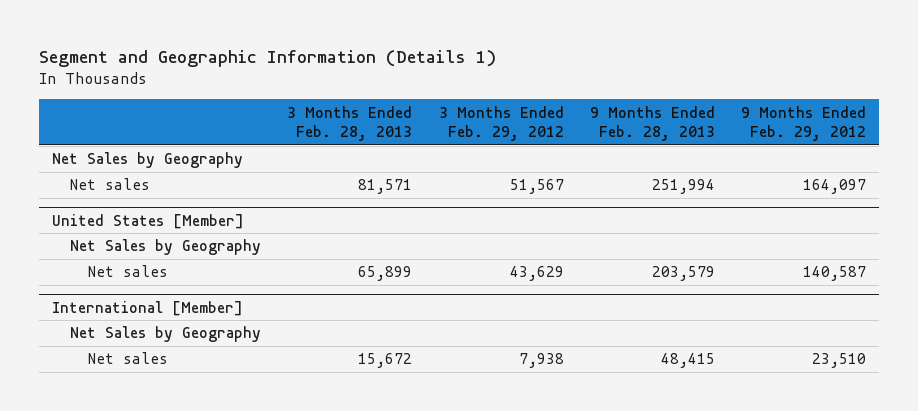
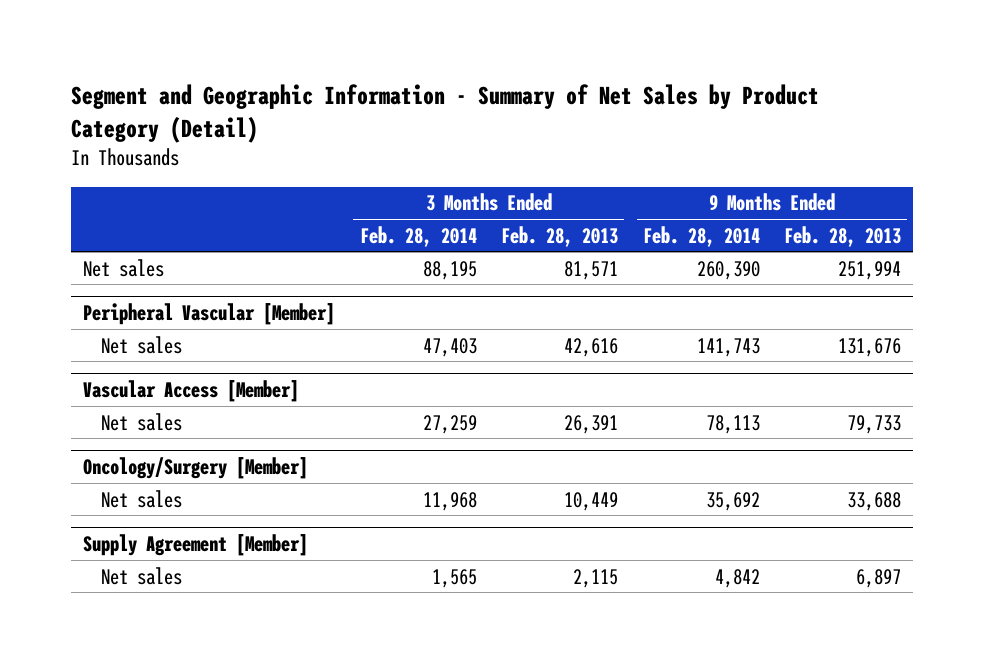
- Segment and Geographic Information (Details 1)
+ Segment and Geographic Information - Summary of Net Sales by Product Category (Detail)
- | 3 Months Ended Feb. 28, 2013 | 3 Months Ended Feb. 29, 2012 | 9 Months Ended Feb. 28, 2013 | 9 Months Ended Feb. 29, 2012
+ | 3 Months Ended Feb. 28, 2014 | 3 Months Ended Feb. 28, 2013 | 9 Months Ended Feb. 28, 2014 | 9 Months Ended Feb. 28, 2013
- Net Sales by Geography
- United States [Member]
- Net Sales by Geography
- Net sales | 65,899 | 43,629 | 203,579 | 140,587
- International [Member]
- Net Sales by Geography
- Net sales | 15,672 | 7,938 | 48,415 | 23,510
+ Peripheral Vascular [Member]
+ Net sales | 47,403 | 42,616 | 141,743 | 131,676
+ Vascular Access [Member]
+ Net sales | 27,259 | 26,391 | 78,113 | 79,733
+ Oncology/Surgery [Member]
+ Net sales | 11,968 | 10,449 | 35,692 | 33,688
+ Supply Agreement [Member]
+ Net sales | 1,565 | 2,115 | 4,842 | 6,897

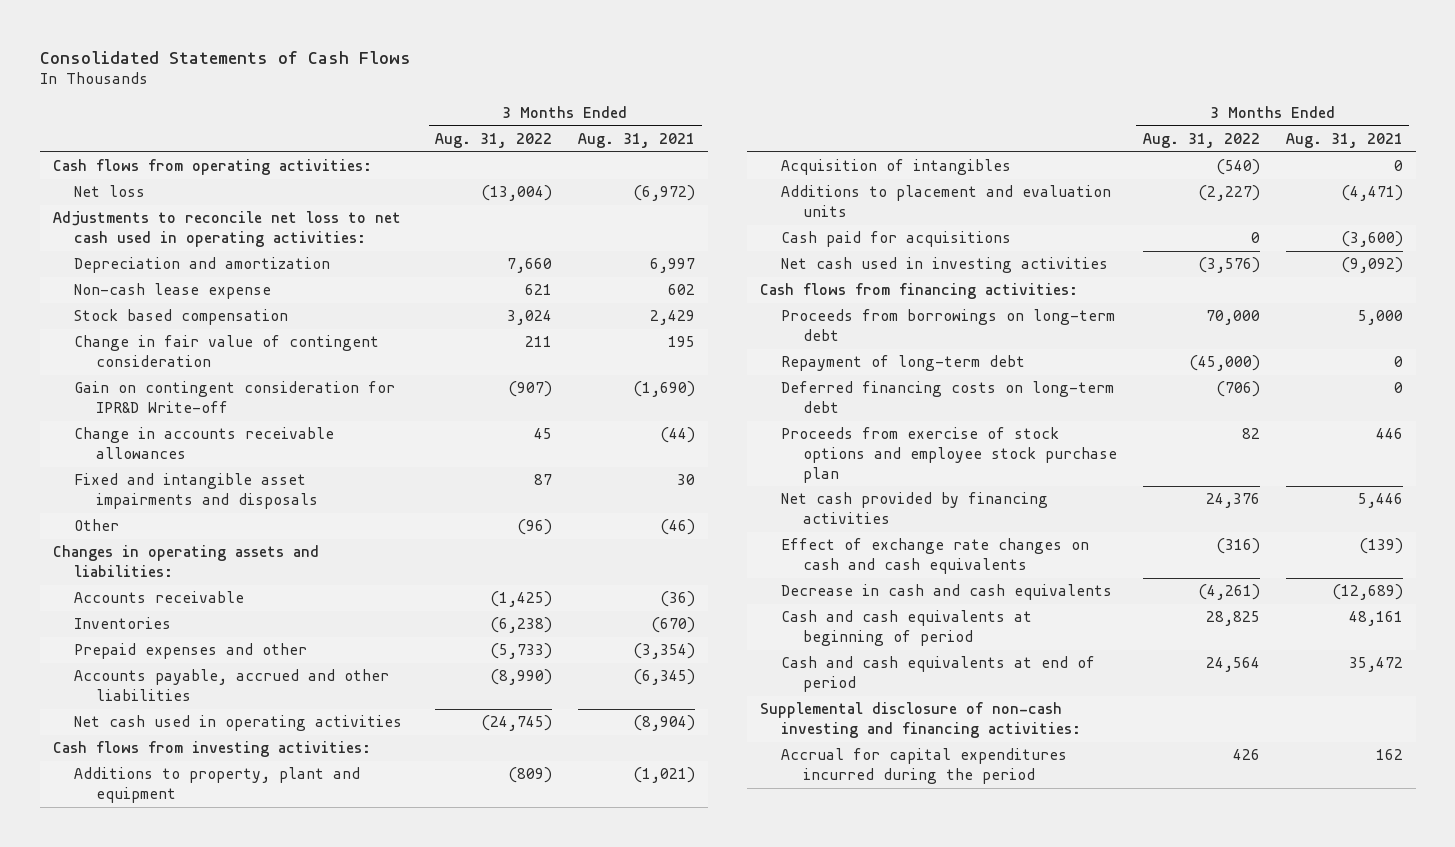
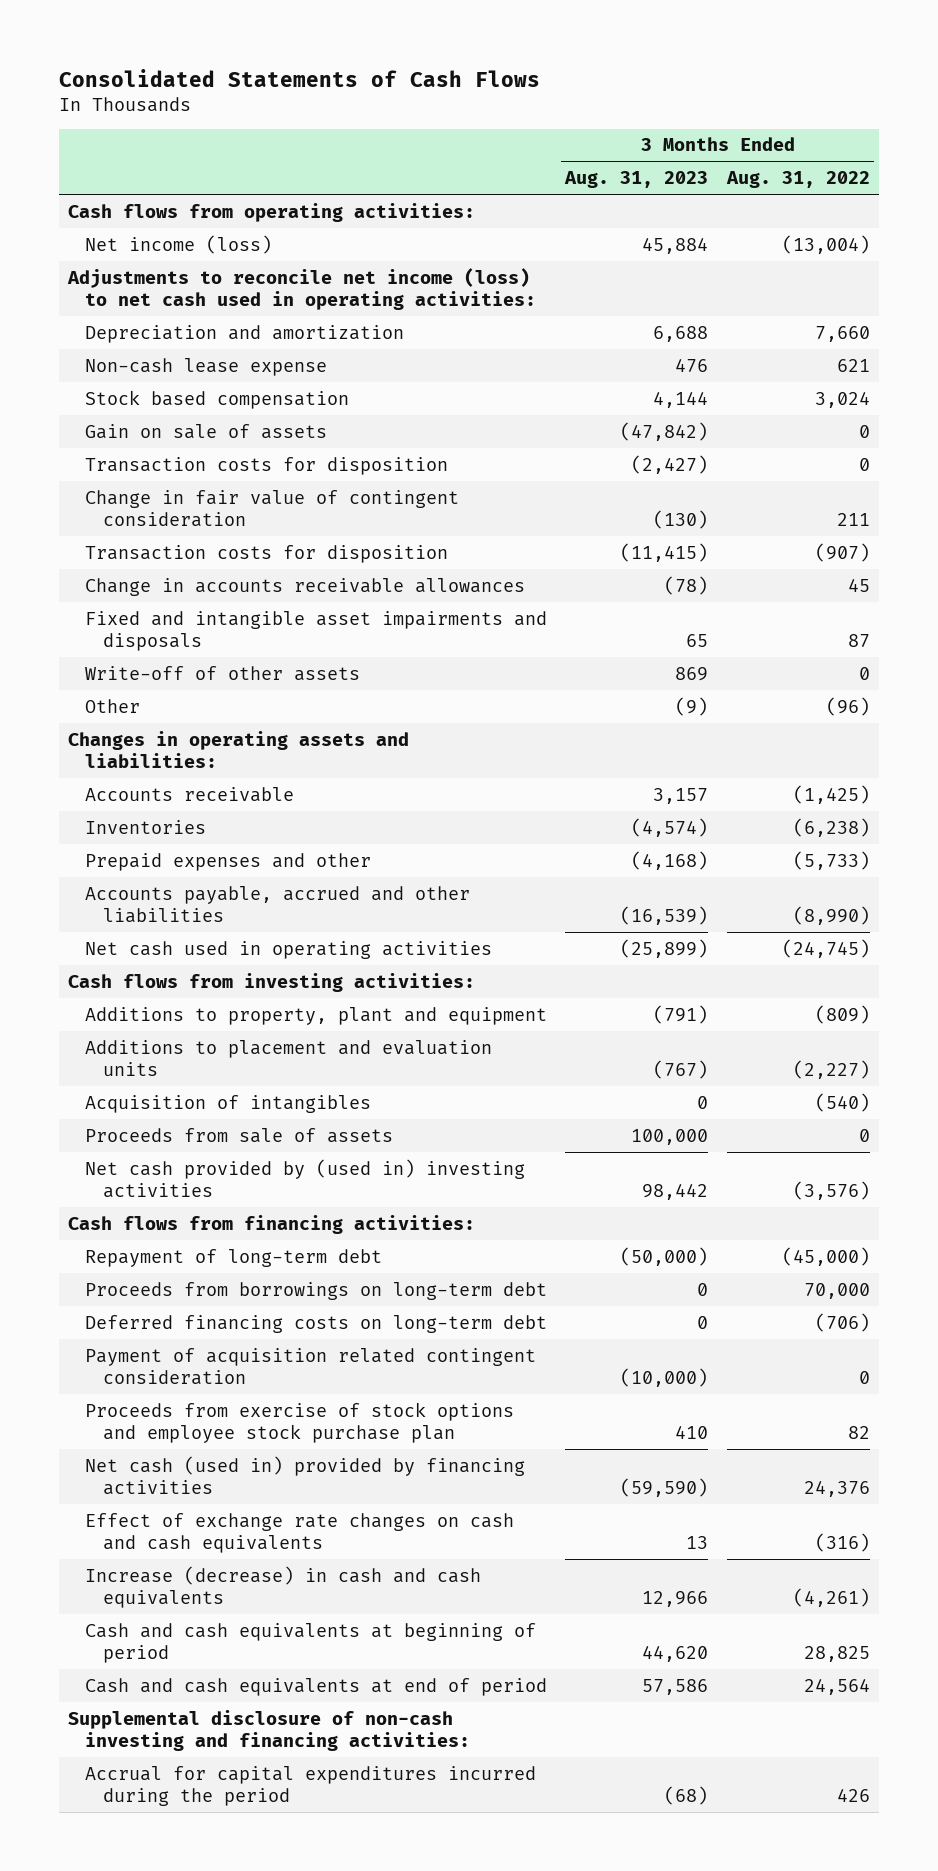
- | 3 Months Ended Aug. 31, 2022 | 3 Months Ended Aug. 31, 2021
+ | 3 Months Ended Aug. 31, 2023 | 3 Months Ended Aug. 31, 2022
- Net loss | (13,004) | (6,972)
- Adjustments to reconcile net loss to net cash used in operating activities:
+ Net income (loss) | 45,884 | (13,004)
+ Adjustments to reconcile net income (loss) to net cash used in operating activities:
+ Gain on sale of assets | (47,842) | 0
+ Transaction costs for disposition | (2,427) | 0
- Gain on contingent consideration for IPR&D Write-off | (907) | (1,690)
+ Transaction costs for disposition | (11,415) | (907)
+ Write-off of other assets | 869 | 0
- Cash paid for acquisitions | 0 | (3,600)
- Net cash used in investing activities | (3,576) | (9,092)
moved down: Acquisition of intangibles | 0 | (540)
+ Proceeds from sale of assets | 100,000 | 0
+ Net cash provided by (used in) investing activities | 98,442 | (3,576)
moved down: Proceeds from borrowings on long-term debt | 0 | 70,000
+ Payment of acquisition related contingent consideration | (10,000) | 0
- Net cash provided by financing activities | 24,376 | 5,446
+ Net cash (used in) provided by financing activities | (59,590) | 24,376
- Decrease in cash and cash equivalents | (4,261) | (12,689)
+ Increase (decrease) in cash and cash equivalents | 12,966 | (4,261)

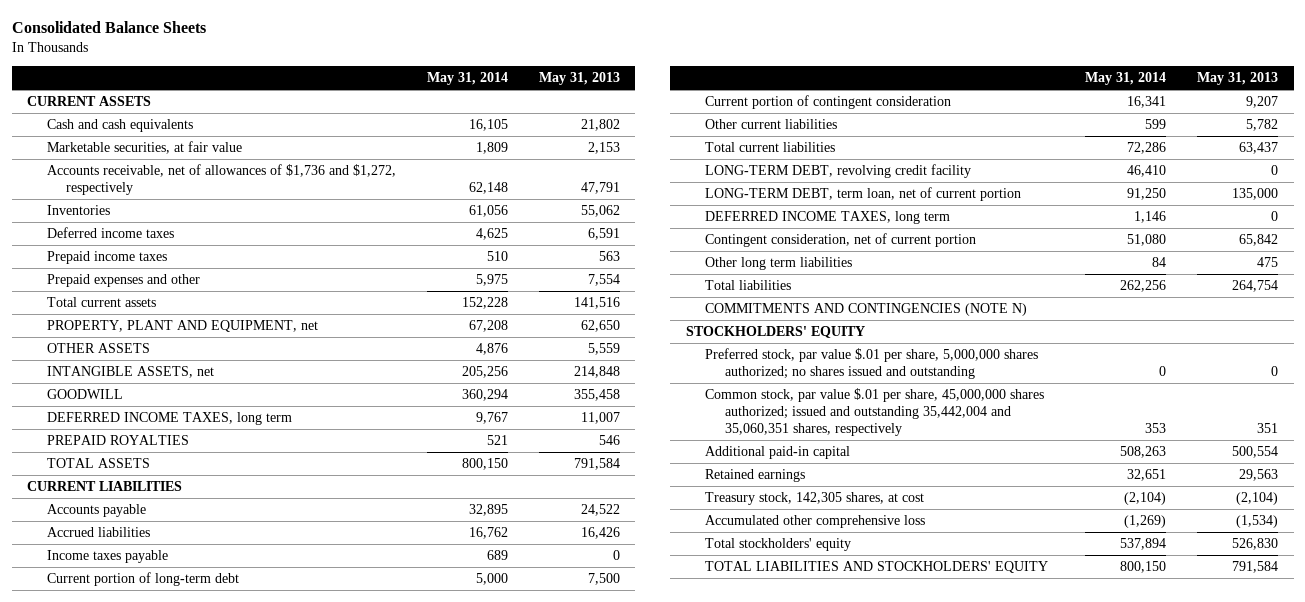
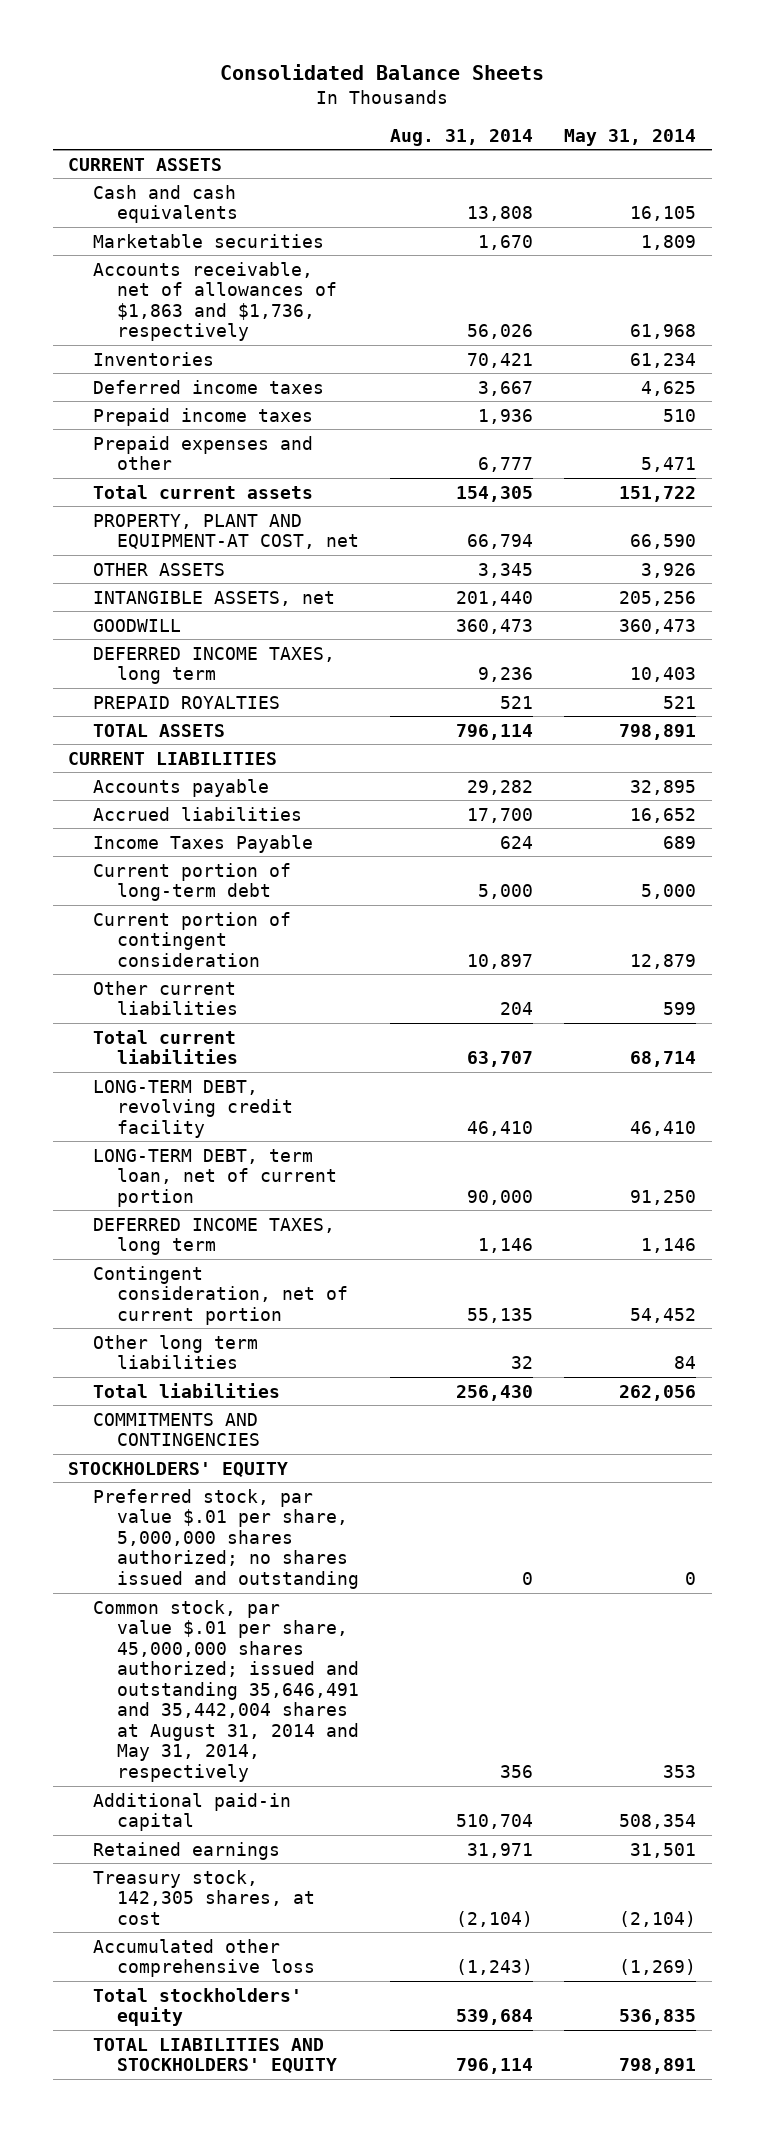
- | May 31, 2014 | May 31, 2013
+ | Aug. 31, 2014 | May 31, 2014
- Marketable securities, at fair value | 1,809 | 2,153
- Accounts receivable, net of allowances of $1,736 and $1,272, respectively | 62,148 | 47,791
- Inventories | 61,056 | 55,062
+ Marketable securities | 1,670 | 1,809
+ Accounts receivable, net of allowances of $1,863 and $1,736, respectively | 56,026 | 61,968
+ Inventories | 70,421 | 61,234
- Prepaid expenses and other | 5,975 | 7,554
- Total current assets | 152,228 | 141,516
- PROPERTY, PLANT AND EQUIPMENT, net | 67,208 | 62,650
- OTHER ASSETS | 4,876 | 5,559
+ Prepaid expenses and other | 6,777 | 5,471
+ Total current assets | 154,305 | 151,722
+ PROPERTY, PLANT AND EQUIPMENT-AT COST, net | 66,794 | 66,590
+ OTHER ASSETS | 3,345 | 3,926
- GOODWILL | 360,294 | 355,458
- DEFERRED INCOME TAXES, long term | 9,767 | 11,007
+ GOODWILL | 360,473 | 360,473
+ DEFERRED INCOME TAXES, long term | 9,236 | 10,403
- TOTAL ASSETS | 800,150 | 791,584
+ TOTAL ASSETS | 796,114 | 798,891
- Accrued liabilities | 16,762 | 16,426
- Income taxes payable | 689 | 0
+ Accrued liabilities | 17,700 | 16,652
+ Income Taxes Payable | 624 | 689
- Current portion of contingent consideration | 16,341 | 9,207
+ Current portion of contingent consideration | 10,897 | 12,879
- Total current liabilities | 72,286 | 63,437
+ Total current liabilities | 63,707 | 68,714
- Contingent consideration, net of current portion | 51,080 | 65,842
+ Contingent consideration, net of current portion | 55,135 | 54,452
- Total liabilities | 262,256 | 264,754
- COMMITMENTS AND CONTINGENCIES (NOTE N)
+ Total liabilities | 256,430 | 262,056
+ COMMITMENTS AND CONTINGENCIES
- Common stock, par value $.01 per share, 45,000,000 shares authorized; issued and outstanding 35,442,004 and 35,060,351 shares, respectively | 353 | 351
- Additional paid-in capital | 508,263 | 500,554
- Retained earnings | 32,651 | 29,563
+ Common stock, par value $.01 per share, 45,000,000 shares authorized; issued and outstanding 35,646,491 and 35,442,004 shares at August 31, 2014 and May 31, 2014, respectively | 356 | 353
+ Additional paid-in capital | 510,704 | 508,354
+ Retained earnings | 31,971 | 31,501
- Total stockholders' equity | 537,894 | 526,830
- TOTAL LIABILITIES AND STOCKHOLDERS' EQUITY | 800,150 | 791,584
+ Total stockholders' equity | 539,684 | 536,835
+ TOTAL LIABILITIES AND STOCKHOLDERS' EQUITY | 796,114 | 798,891

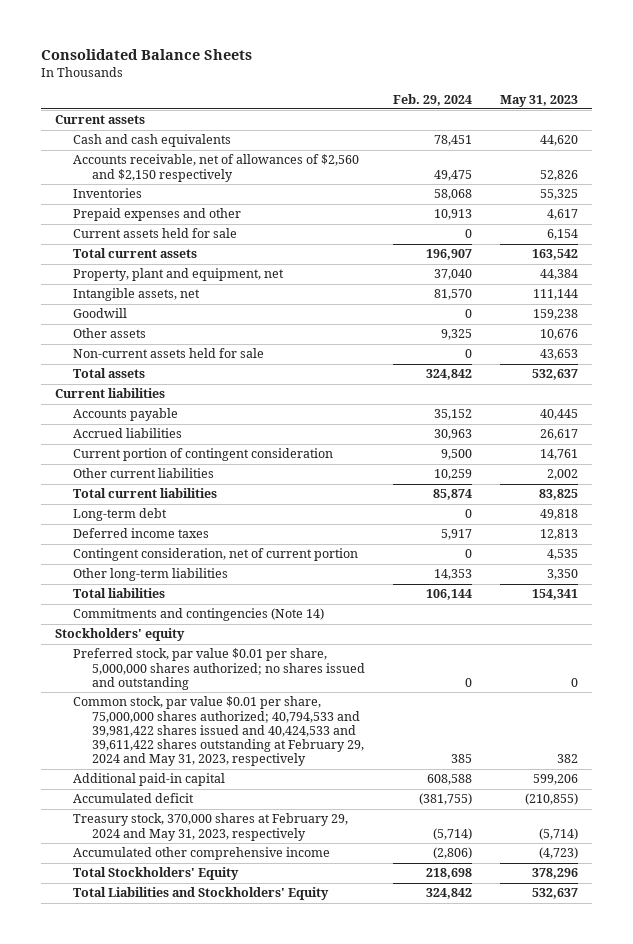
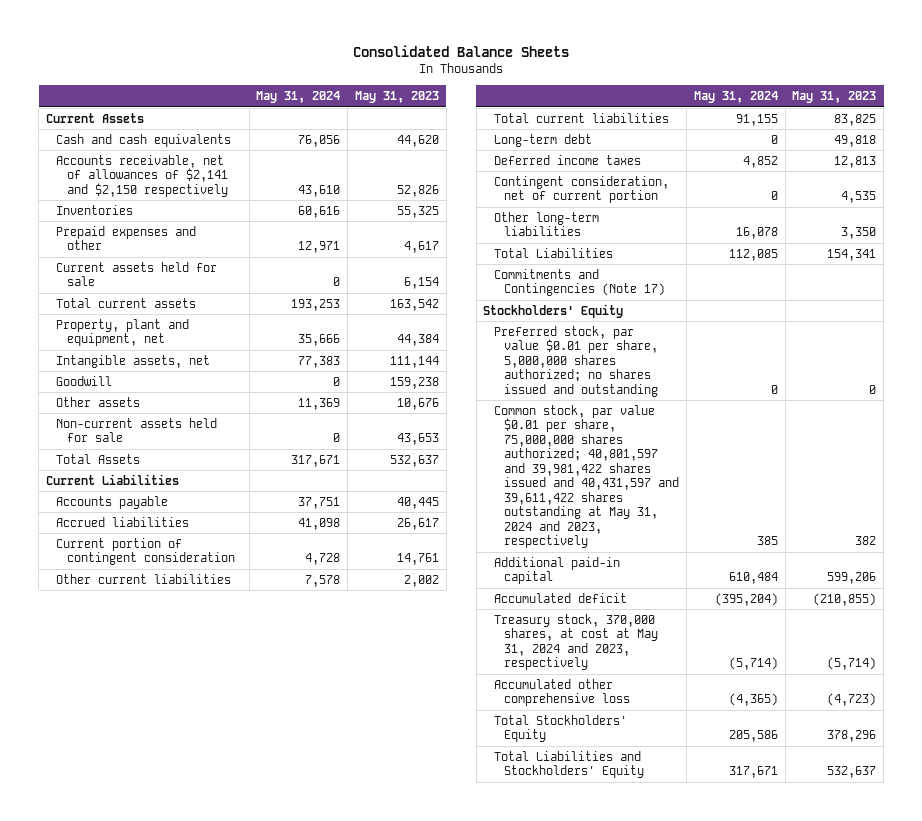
- | Feb. 29, 2024 | May 31, 2023
+ | May 31, 2024 | May 31, 2023
- Current assets
+ Current Assets
- Accounts receivable, net of allowances of $2,560 and $2,150 respectively | 49,475 | 52,826
+ Accounts receivable, net of allowances of $2,141 and $2,150 respectively | 43,610 | 52,826
- Total assets | 324,842 | 532,637
- Current liabilities
+ Total Assets | 317,671 | 532,637
+ Current Liabilities
- Total liabilities | 106,144 | 154,341
- Commitments and contingencies (Note 14)
- Stockholders' equity
+ Total Liabilities | 112,085 | 154,341
+ Commitments and Contingencies (Note 17)
+ Stockholders' Equity
- Common stock, par value $0.01 per share, 75,000,000 shares authorized; 40,794,533 and 39,981,422 shares issued and 40,424,533 and 39,611,422 shares outstanding at February 29, 2024 and May 31, 2023, respectively | 385 | 382
+ Common stock, par value $0.01 per share, 75,000,000 shares authorized; 40,801,597 and 39,981,422 shares issued and 40,431,597 and 39,611,422 shares outstanding at May 31, 2024 and 2023, respectively | 385 | 382
- Treasury stock, 370,000 shares at February 29, 2024 and May 31, 2023, respectively | (5,714) | (5,714)
- Accumulated other comprehensive income | (2,806) | (4,723)
+ Treasury stock, 370,000 shares, at cost at May 31, 2024 and 2023, respectively | (5,714) | (5,714)
+ Accumulated other comprehensive loss | (4,365) | (4,723)

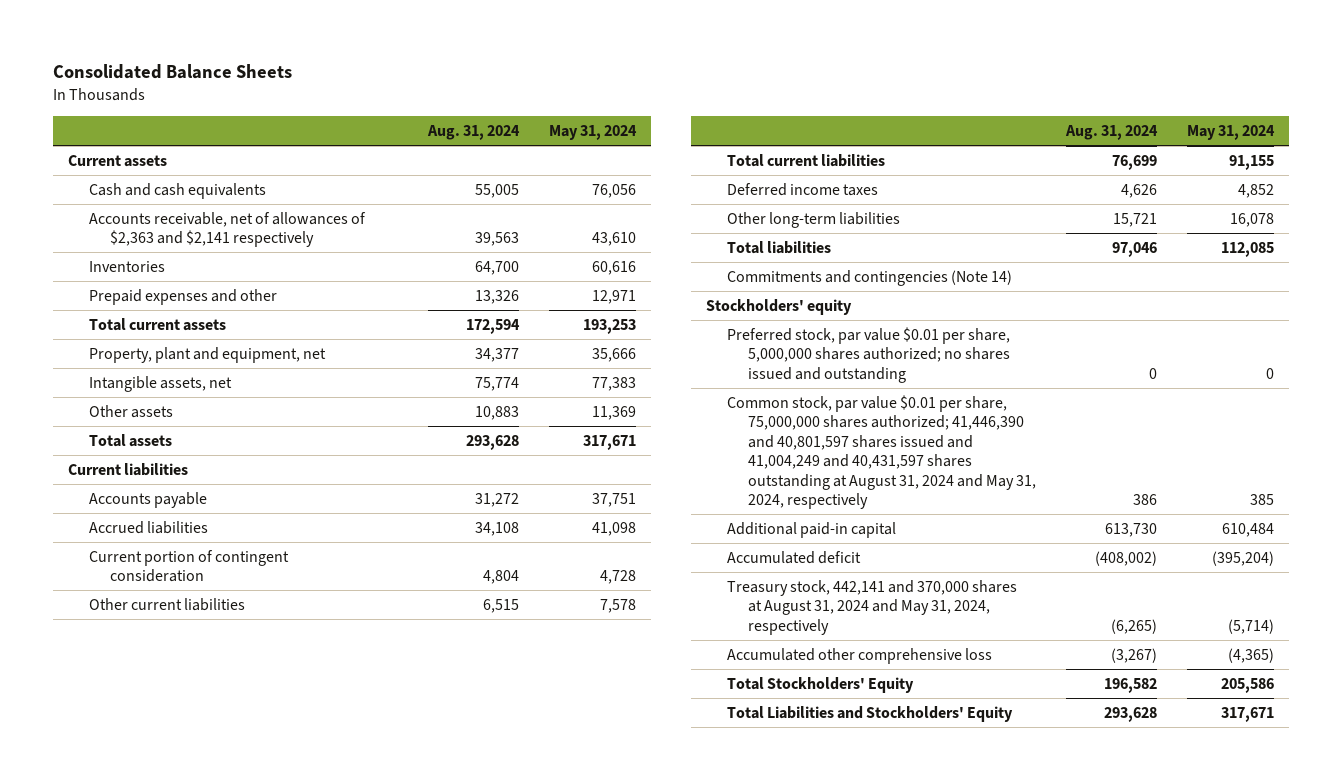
- | May 31, 2024 | May 31, 2023
+ | Aug. 31, 2024 | May 31, 2024
- Current Assets
+ Current assets
- Accounts receivable, net of allowances of $2,141 and $2,150 respectively | 43,610 | 52,826
+ Accounts receivable, net of allowances of $2,363 and $2,141 respectively | 39,563 | 43,610
- Current assets held for sale | 0 | 6,154
- Goodwill | 0 | 159,238
- Non-current assets held for sale | 0 | 43,653
- Total Assets | 317,671 | 532,637
- Current Liabilities
+ Total assets | 293,628 | 317,671
+ Current liabilities
- Long-term debt | 0 | 49,818
- Contingent consideration, net of current portion | 0 | 4,535
- Total Liabilities | 112,085 | 154,341
- Commitments and Contingencies (Note 17)
- Stockholders' Equity
+ Total liabilities | 97,046 | 112,085
+ Commitments and contingencies (Note 14)
+ Stockholders' equity
- Common stock, par value $0.01 per share, 75,000,000 shares authorized; 40,801,597 and 39,981,422 shares issued and 40,431,597 and 39,611,422 shares outstanding at May 31, 2024 and 2023, respectively | 385 | 382
+ Common stock, par value $0.01 per share, 75,000,000 shares authorized; 41,446,390 and 40,801,597 shares issued and 41,004,249 and 40,431,597 shares outstanding at August 31, 2024 and May 31, 2024, respectively | 386 | 385
- Treasury stock, 370,000 shares, at cost at May 31, 2024 and 2023, respectively | (5,714) | (5,714)
+ Treasury stock, 442,141 and 370,000 shares at August 31, 2024 and May 31, 2024, respectively | (6,265) | (5,714)

